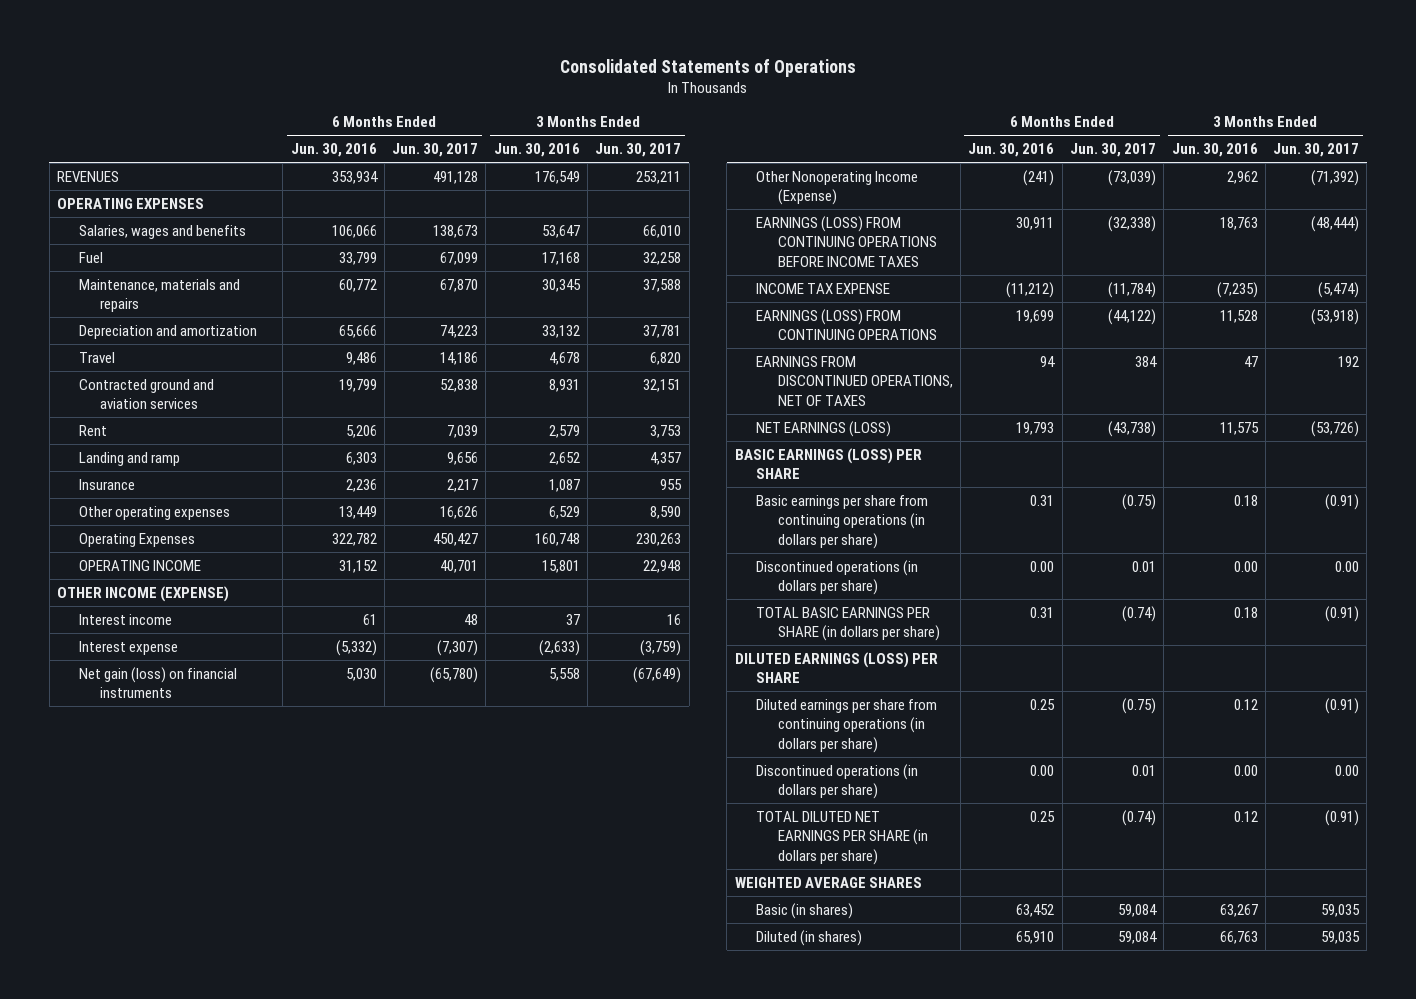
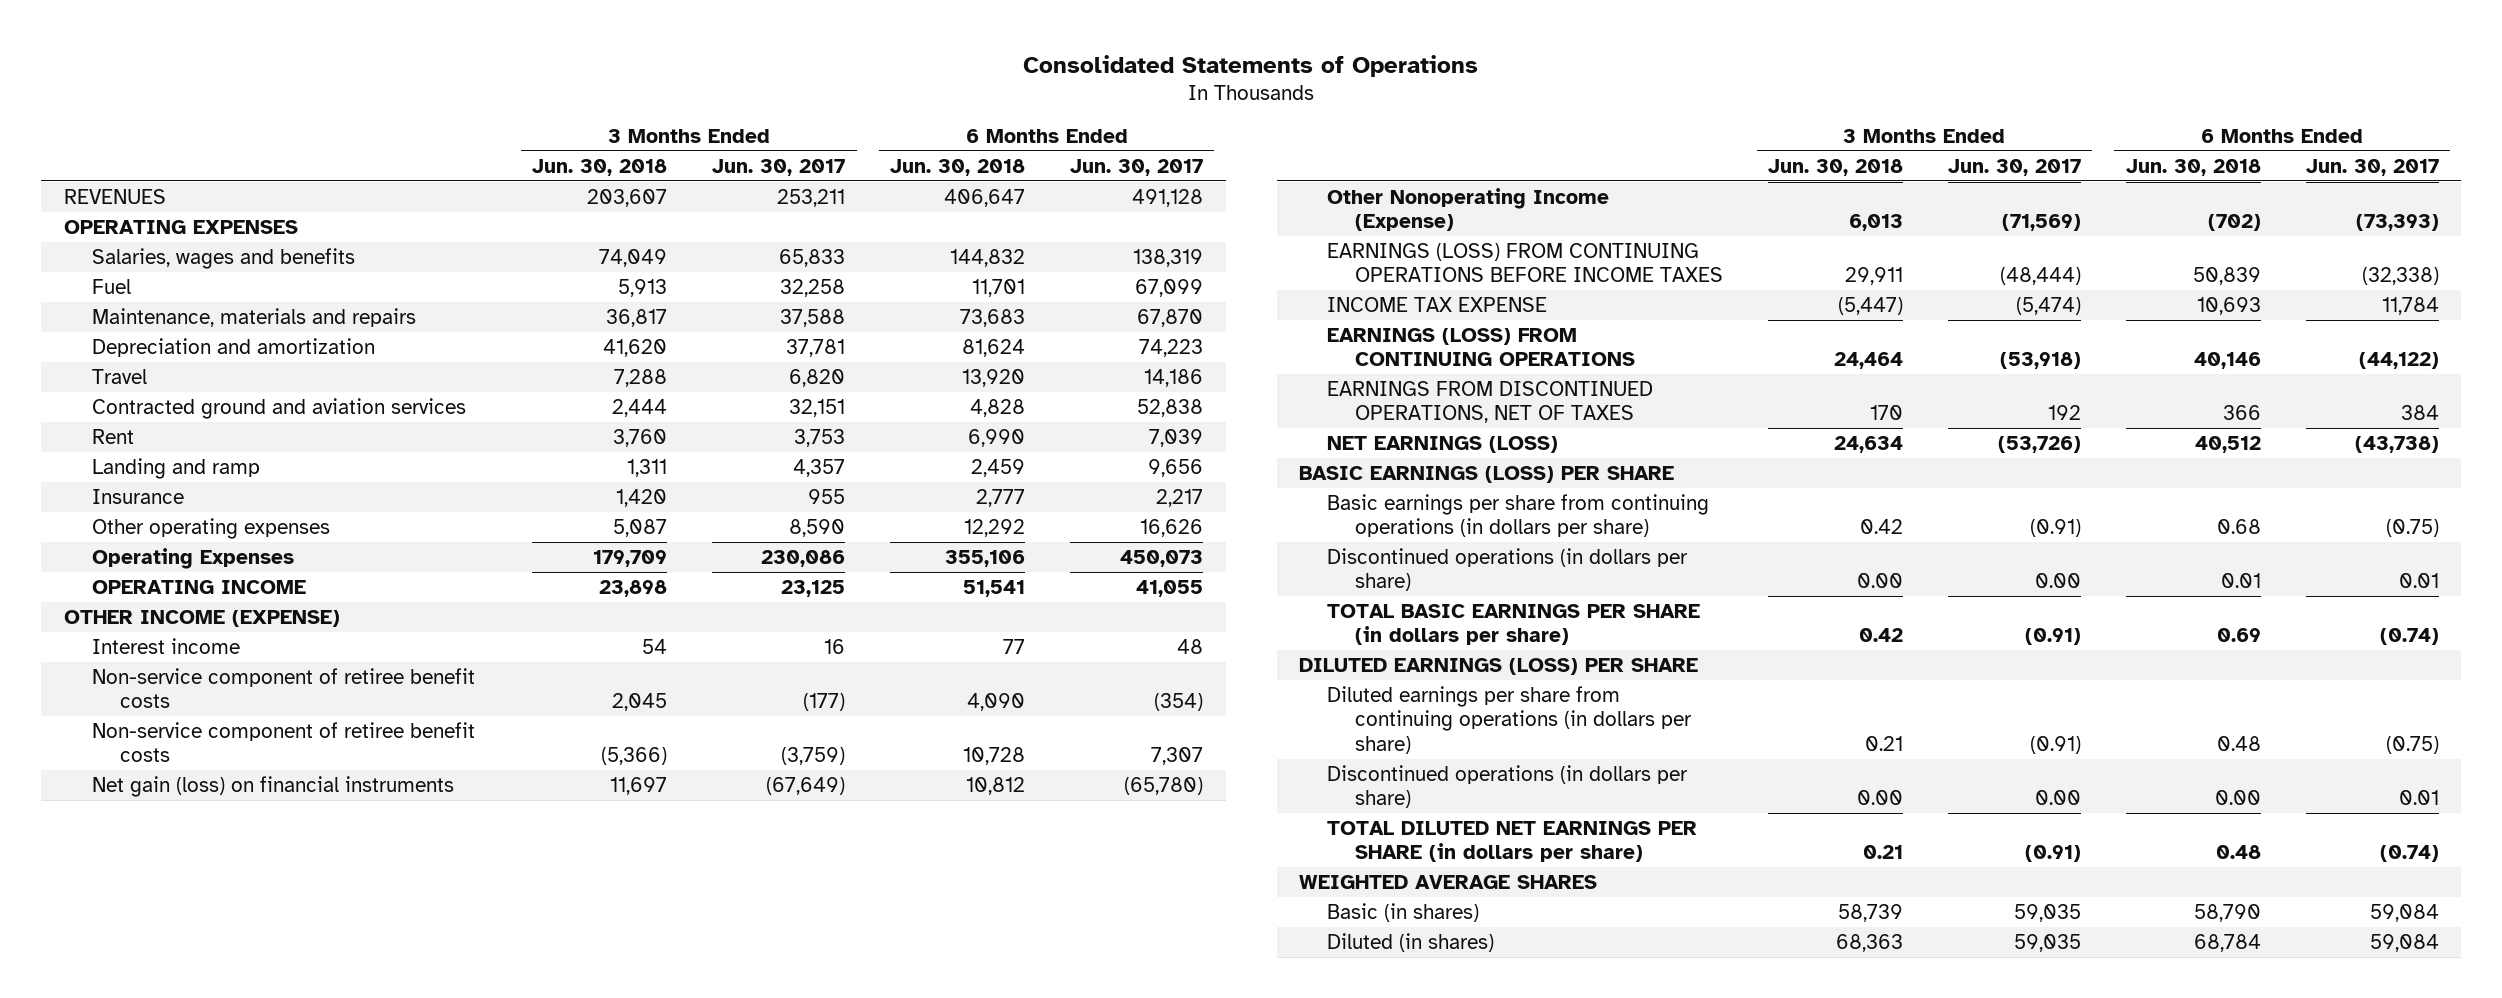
- | 6 Months Ended Jun. 30, 2016 | 6 Months Ended Jun. 30, 2017 | 3 Months Ended Jun. 30, 2016 | 3 Months Ended Jun. 30, 2017
+ | 3 Months Ended Jun. 30, 2018 | 3 Months Ended Jun. 30, 2017 | 6 Months Ended Jun. 30, 2018 | 6 Months Ended Jun. 30, 2017
- Salaries, wages and benefits | 106,066 | 138,673 | 53,647 | 66,010
+ Salaries, wages and benefits | 74,049 | 65,833 | 144,832 | 138,319
- Operating Expenses | 322,782 | 450,427 | 160,748 | 230,263
- OPERATING INCOME | 31,152 | 40,701 | 15,801 | 22,948
+ Operating Expenses | 179,709 | 230,086 | 355,106 | 450,073
+ OPERATING INCOME | 23,898 | 23,125 | 51,541 | 41,055
- Interest expense | (5,332) | (7,307) | (2,633) | (3,759)
+ Non-service component of retiree benefit costs | 2,045 | (177) | 4,090 | (354)
+ Non-service component of retiree benefit costs | (5,366) | (3,759) | 10,728 | 7,307
- Other Nonoperating Income (Expense) | (241) | (73,039) | 2,962 | (71,392)
+ Other Nonoperating Income (Expense) | 6,013 | (71,569) | (702) | (73,393)
- INCOME TAX EXPENSE | (11,212) | (11,784) | (7,235) | (5,474)
+ INCOME TAX EXPENSE | (5,447) | (5,474) | 10,693 | 11,784

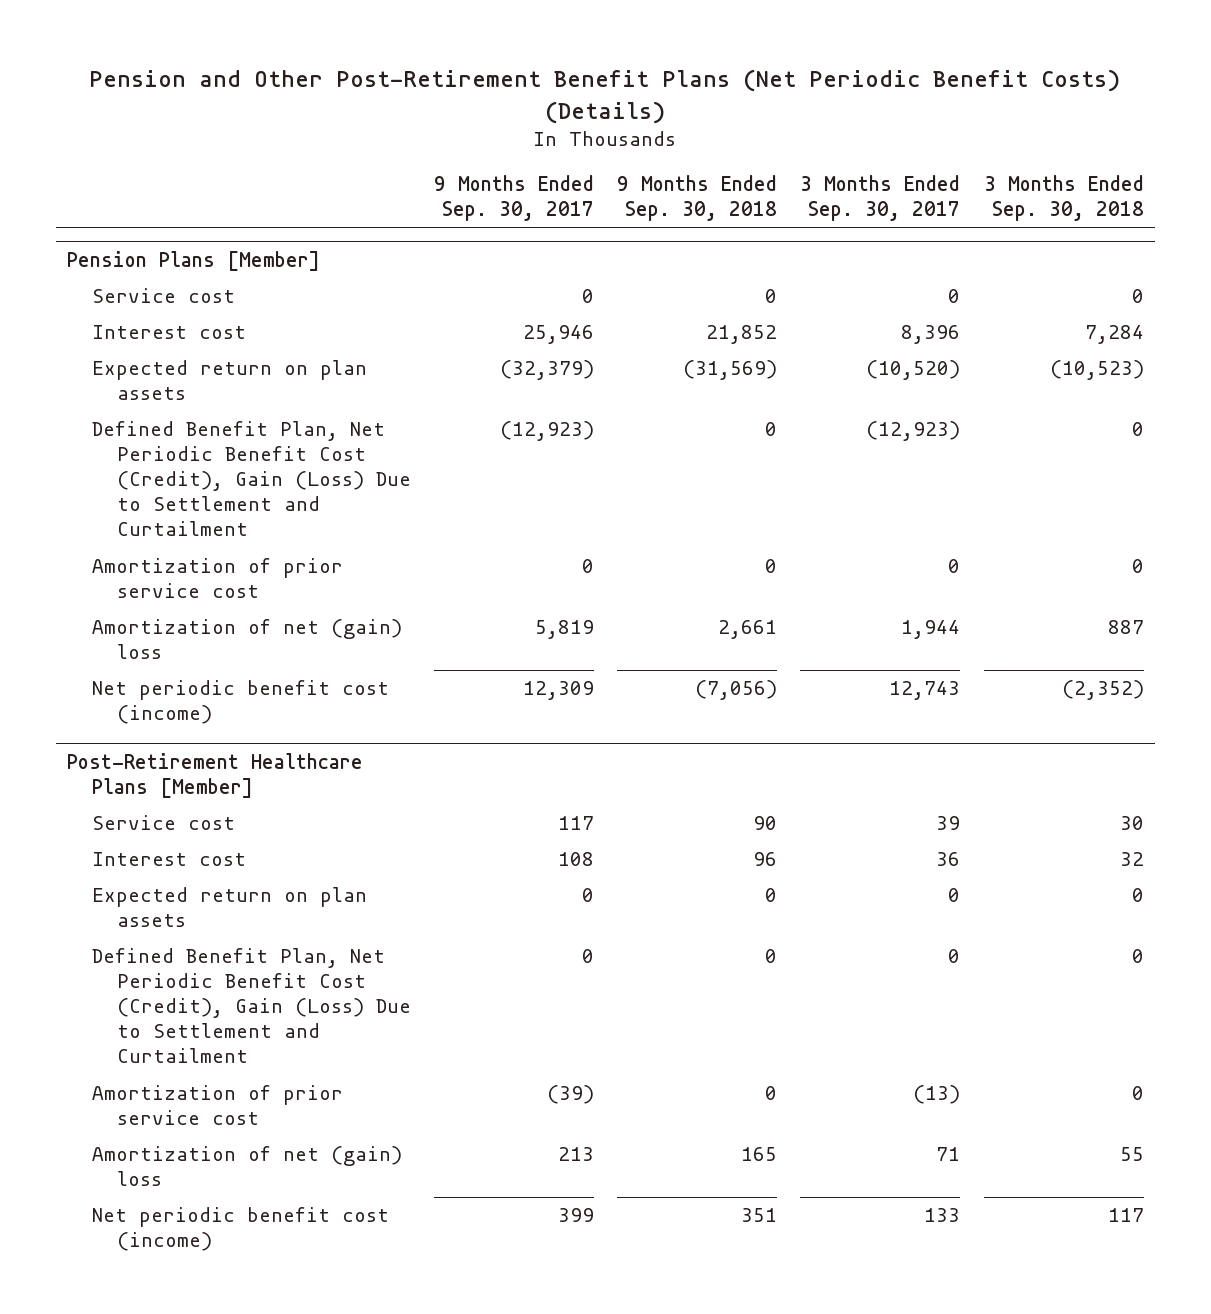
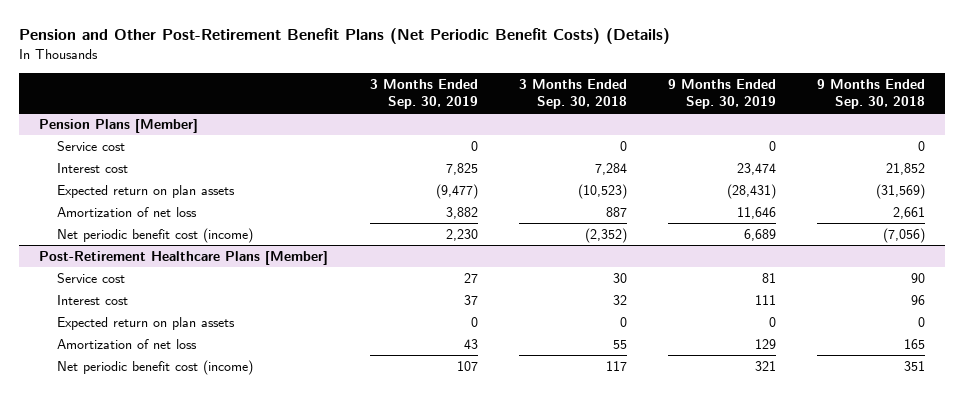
- | 9 Months Ended Sep. 30, 2017 | 9 Months Ended Sep. 30, 2018 | 3 Months Ended Sep. 30, 2017 | 3 Months Ended Sep. 30, 2018
+ | 3 Months Ended Sep. 30, 2019 | 3 Months Ended Sep. 30, 2018 | 9 Months Ended Sep. 30, 2019 | 9 Months Ended Sep. 30, 2018
@ Pension Plans [Member]
- Defined Benefit Plan, Net Periodic Benefit Cost (Credit), Gain (Loss) Due to Settlement and Curtailment | (12,923) | 0 | (12,923) | 0
- Amortization of prior service cost | 0 | 0 | 0 | 0
- Amortization of net (gain) loss | 5,819 | 2,661 | 1,944 | 887
+ Amortization of net loss | 3,882 | 887 | 11,646 | 2,661
@ Post-Retirement Healthcare Plans [Member]
- Defined Benefit Plan, Net Periodic Benefit Cost (Credit), Gain (Loss) Due to Settlement and Curtailment | 0 | 0 | 0 | 0
- Amortization of prior service cost | (39) | 0 | (13) | 0
- Amortization of net (gain) loss | 213 | 165 | 71 | 55
+ Amortization of net loss | 43 | 55 | 129 | 165

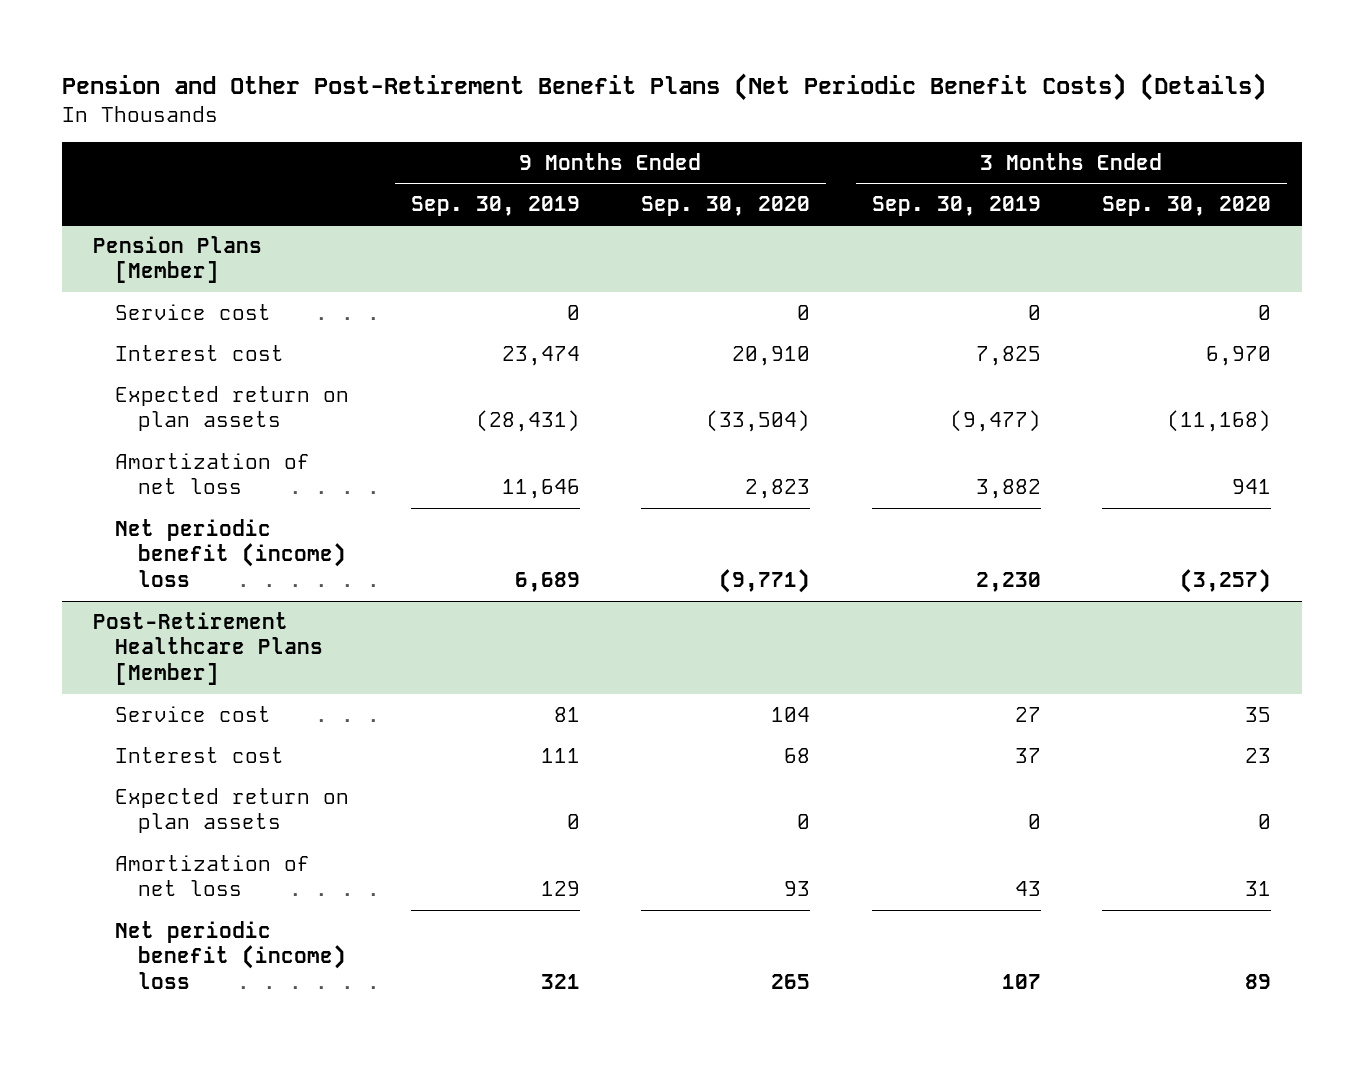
- | 3 Months Ended Sep. 30, 2019 | 3 Months Ended Sep. 30, 2018 | 9 Months Ended Sep. 30, 2019 | 9 Months Ended Sep. 30, 2018
+ | 9 Months Ended Sep. 30, 2019 | 9 Months Ended Sep. 30, 2020 | 3 Months Ended Sep. 30, 2019 | 3 Months Ended Sep. 30, 2020
@ Pension Plans [Member]
- Net periodic benefit cost (income) | 2,230 | (2,352) | 6,689 | (7,056)
+ Net periodic benefit (income) loss | 6,689 | (9,771) | 2,230 | (3,257)
@ Post-Retirement Healthcare Plans [Member]
- Net periodic benefit cost (income) | 107 | 117 | 321 | 351
+ Net periodic benefit (income) loss | 321 | 265 | 107 | 89

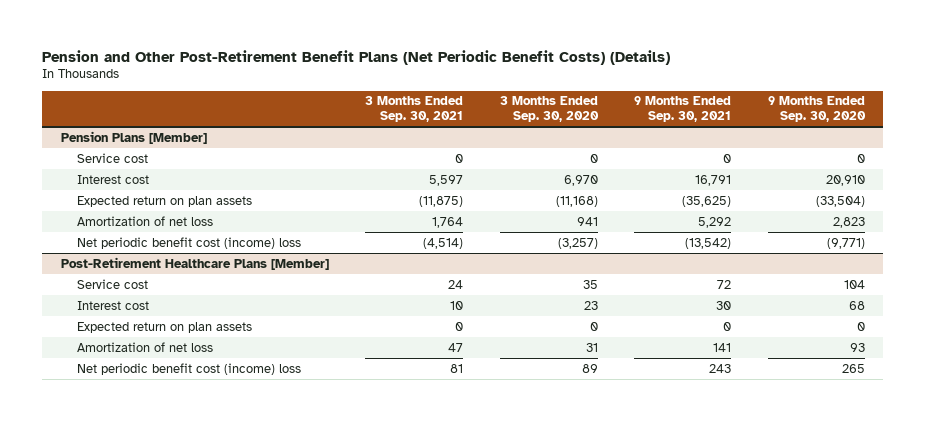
- | 9 Months Ended Sep. 30, 2019 | 9 Months Ended Sep. 30, 2020 | 3 Months Ended Sep. 30, 2019 | 3 Months Ended Sep. 30, 2020
+ | 3 Months Ended Sep. 30, 2021 | 3 Months Ended Sep. 30, 2020 | 9 Months Ended Sep. 30, 2021 | 9 Months Ended Sep. 30, 2020
@ Pension Plans [Member]
- Net periodic benefit (income) loss | 6,689 | (9,771) | 2,230 | (3,257)
+ Net periodic benefit cost (income) loss | (4,514) | (3,257) | (13,542) | (9,771)
@ Post-Retirement Healthcare Plans [Member]
- Net periodic benefit (income) loss | 321 | 265 | 107 | 89
+ Net periodic benefit cost (income) loss | 81 | 89 | 243 | 265

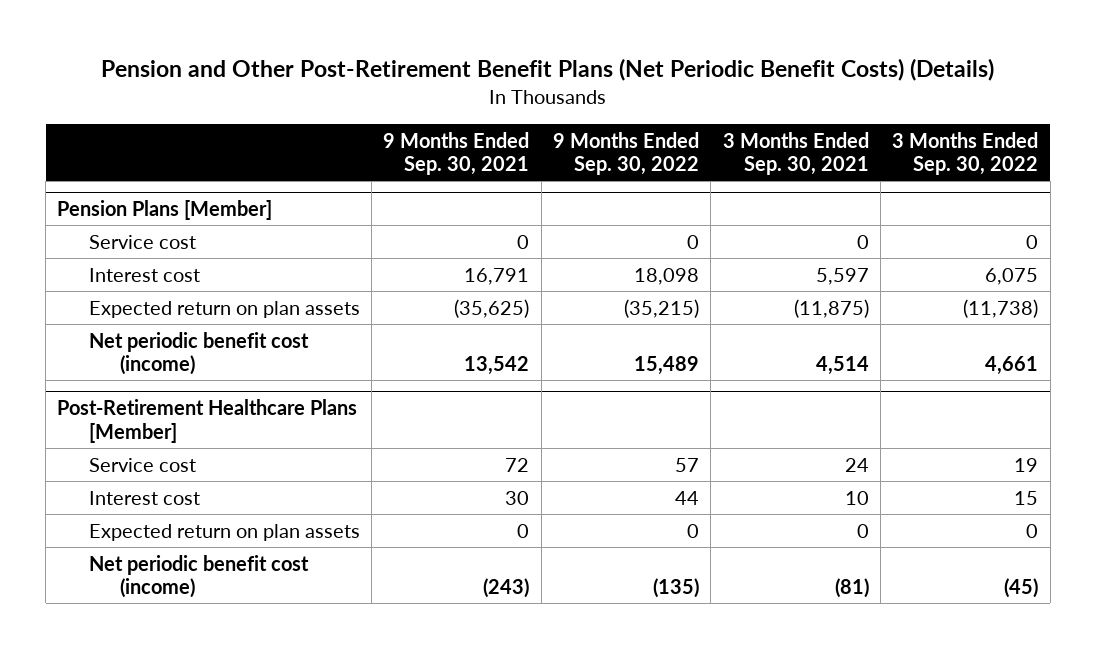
- | 3 Months Ended Sep. 30, 2021 | 3 Months Ended Sep. 30, 2020 | 9 Months Ended Sep. 30, 2021 | 9 Months Ended Sep. 30, 2020
+ | 9 Months Ended Sep. 30, 2021 | 9 Months Ended Sep. 30, 2022 | 3 Months Ended Sep. 30, 2021 | 3 Months Ended Sep. 30, 2022
@ Pension Plans [Member]
- Amortization of net loss | 1,764 | 941 | 5,292 | 2,823
- Net periodic benefit cost (income) loss | (4,514) | (3,257) | (13,542) | (9,771)
+ Net periodic benefit cost (income) | 13,542 | 15,489 | 4,514 | 4,661
@ Post-Retirement Healthcare Plans [Member]
- Amortization of net loss | 47 | 31 | 141 | 93
- Net periodic benefit cost (income) loss | 81 | 89 | 243 | 265
+ Net periodic benefit cost (income) | (243) | (135) | (81) | (45)

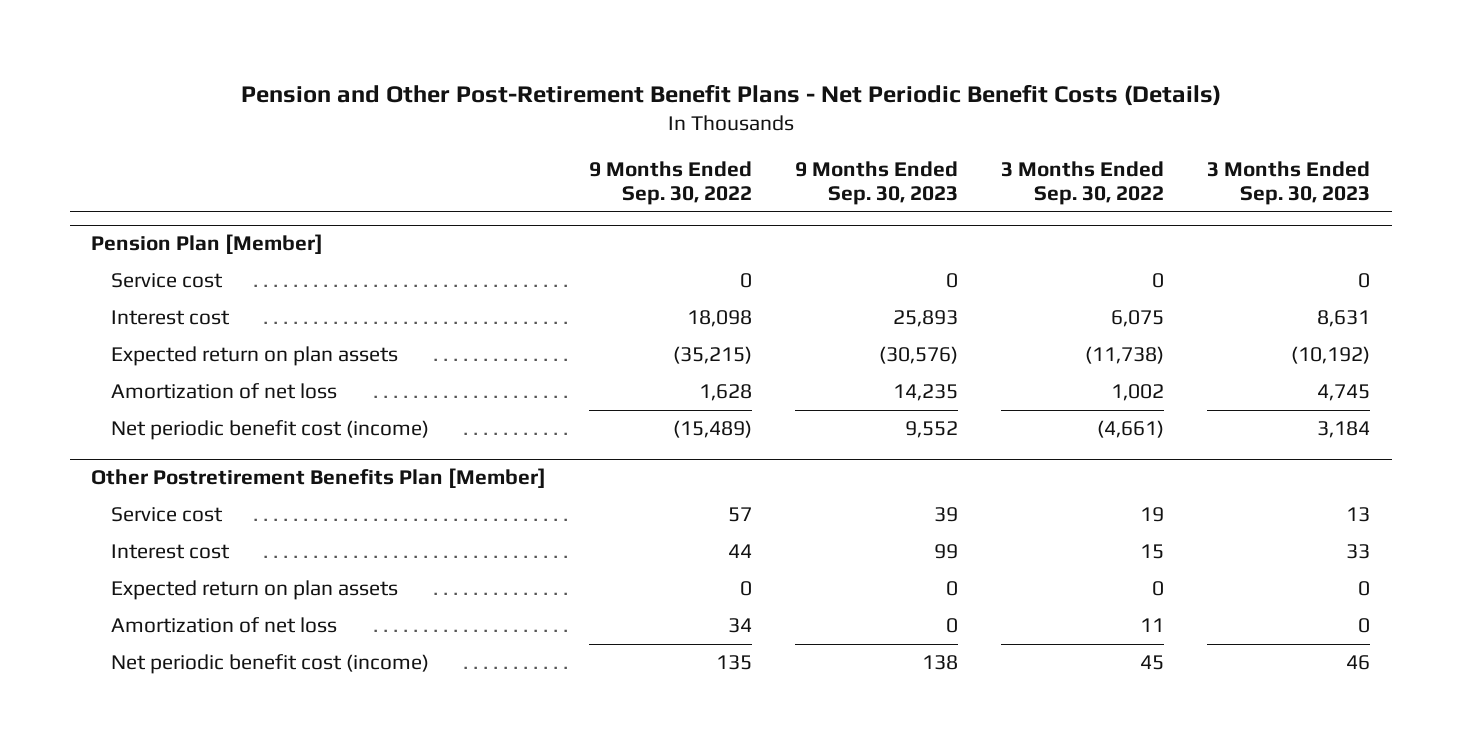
- Pension and Other Post-Retirement Benefit Plans (Net Periodic Benefit Costs) (Details)
+ Pension and Other Post-Retirement Benefit Plans - Net Periodic Benefit Costs (Details)
- | 9 Months Ended Sep. 30, 2021 | 9 Months Ended Sep. 30, 2022 | 3 Months Ended Sep. 30, 2021 | 3 Months Ended Sep. 30, 2022
+ | 9 Months Ended Sep. 30, 2022 | 9 Months Ended Sep. 30, 2023 | 3 Months Ended Sep. 30, 2022 | 3 Months Ended Sep. 30, 2023
- Pension Plans [Member]
+ Pension Plan [Member]
- Net periodic benefit cost (income) | 13,542 | 15,489 | 4,514 | 4,661
- Post-Retirement Healthcare Plans [Member]
+ Amortization of net loss | 1,628 | 14,235 | 1,002 | 4,745
+ Net periodic benefit cost (income) | (15,489) | 9,552 | (4,661) | 3,184
+ Other Postretirement Benefits Plan [Member]
- Net periodic benefit cost (income) | (243) | (135) | (81) | (45)
+ Amortization of net loss | 34 | 0 | 11 | 0
+ Net periodic benefit cost (income) | 135 | 138 | 45 | 46

